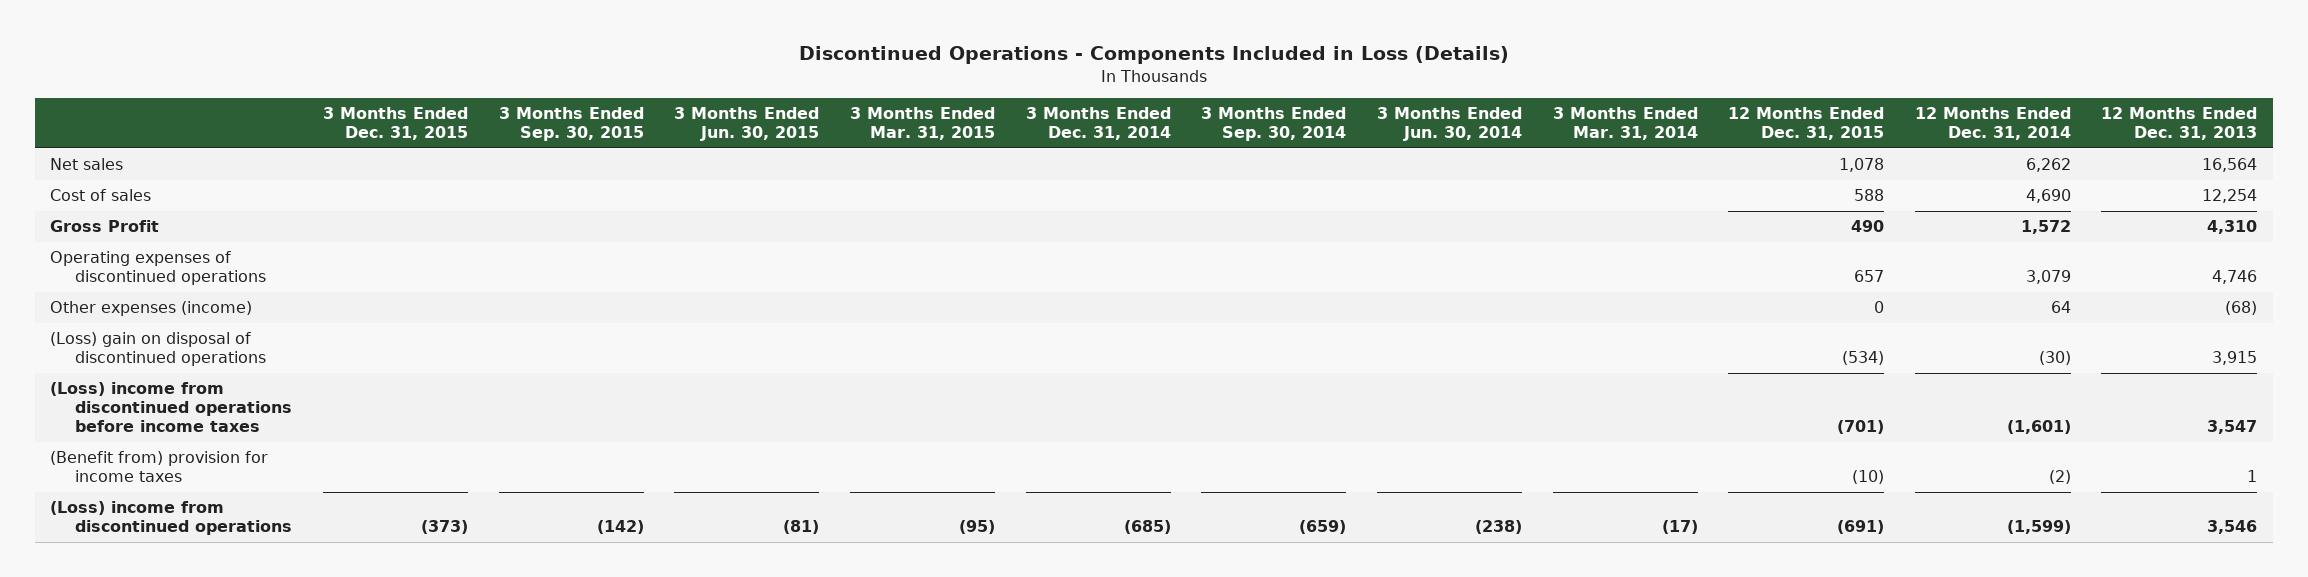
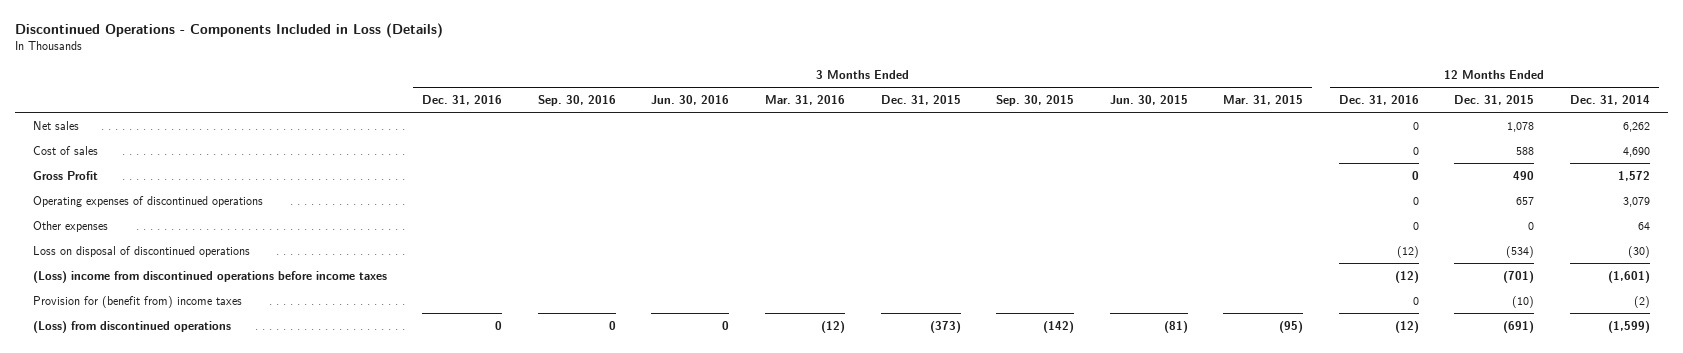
- | 3 Months Ended Dec. 31, 2015 | 3 Months Ended Sep. 30, 2015 | 3 Months Ended Jun. 30, 2015 | 3 Months Ended Mar. 31, 2015 | 3 Months Ended Dec. 31, 2014 | 3 Months Ended Sep. 30, 2014 | 3 Months Ended Jun. 30, 2014 | 3 Months Ended Mar. 31, 2014 | 12 Months Ended Dec. 31, 2015 | 12 Months Ended Dec. 31, 2014 | 12 Months Ended Dec. 31, 2013
+ | 3 Months Ended Dec. 31, 2016 | 3 Months Ended Sep. 30, 2016 | 3 Months Ended Jun. 30, 2016 | 3 Months Ended Mar. 31, 2016 | 3 Months Ended Dec. 31, 2015 | 3 Months Ended Sep. 30, 2015 | 3 Months Ended Jun. 30, 2015 | 3 Months Ended Mar. 31, 2015 | 12 Months Ended Dec. 31, 2016 | 12 Months Ended Dec. 31, 2015 | 12 Months Ended Dec. 31, 2014
- Other expenses (income) | | | | | | | | | 0 | 64 | (68)
- (Loss) gain on disposal of discontinued operations | | | | | | | | | (534) | (30) | 3,915
+ Other expenses | | | | | | | | | 0 | 0 | 64
+ Loss on disposal of discontinued operations | | | | | | | | | (12) | (534) | (30)
- (Benefit from) provision for income taxes | | | | | | | | | (10) | (2) | 1
- (Loss) income from discontinued operations | (373) | (142) | (81) | (95) | (685) | (659) | (238) | (17) | (691) | (1,599) | 3,546
+ Provision for (benefit from) income taxes | | | | | | | | | 0 | (10) | (2)
+ (Loss) from discontinued operations | 0 | 0 | 0 | (12) | (373) | (142) | (81) | (95) | (12) | (691) | (1,599)

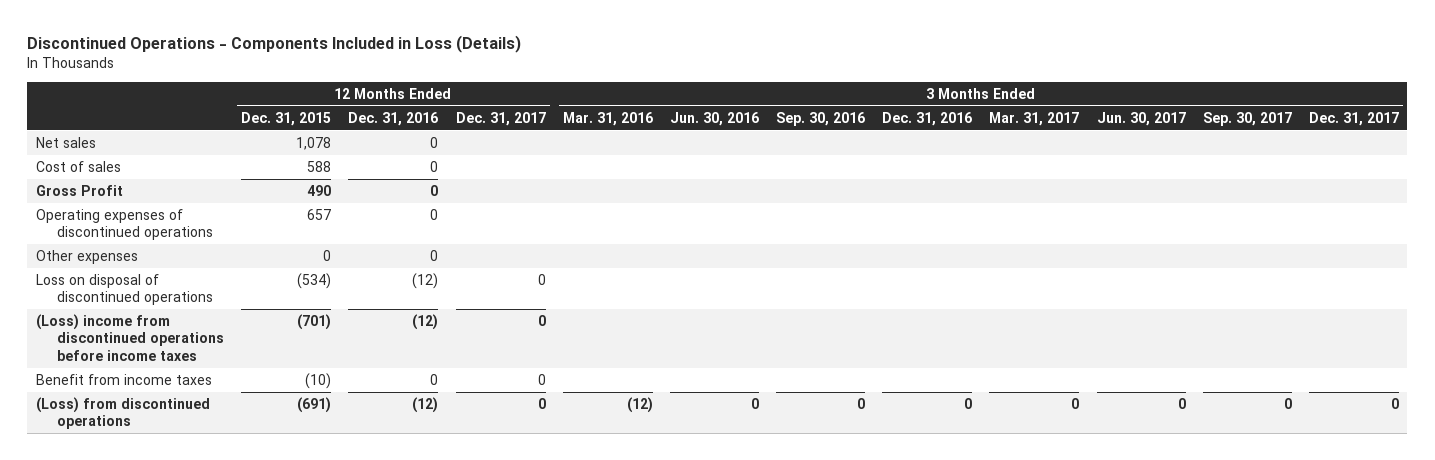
- | 3 Months Ended Dec. 31, 2016 | 3 Months Ended Sep. 30, 2016 | 3 Months Ended Jun. 30, 2016 | 3 Months Ended Mar. 31, 2016 | 3 Months Ended Dec. 31, 2015 | 3 Months Ended Sep. 30, 2015 | 3 Months Ended Jun. 30, 2015 | 3 Months Ended Mar. 31, 2015 | 12 Months Ended Dec. 31, 2016 | 12 Months Ended Dec. 31, 2015 | 12 Months Ended Dec. 31, 2014
+ | 12 Months Ended Dec. 31, 2015 | 12 Months Ended Dec. 31, 2016 | 12 Months Ended Dec. 31, 2017 | 3 Months Ended Mar. 31, 2016 | 3 Months Ended Jun. 30, 2016 | 3 Months Ended Sep. 30, 2016 | 3 Months Ended Dec. 31, 2016 | 3 Months Ended Mar. 31, 2017 | 3 Months Ended Jun. 30, 2017 | 3 Months Ended Sep. 30, 2017 | 3 Months Ended Dec. 31, 2017
- Provision for (benefit from) income taxes | | | | | | | | | 0 | (10) | (2)
+ Benefit from income taxes | (10) | 0 | 0 | | | | | | | |

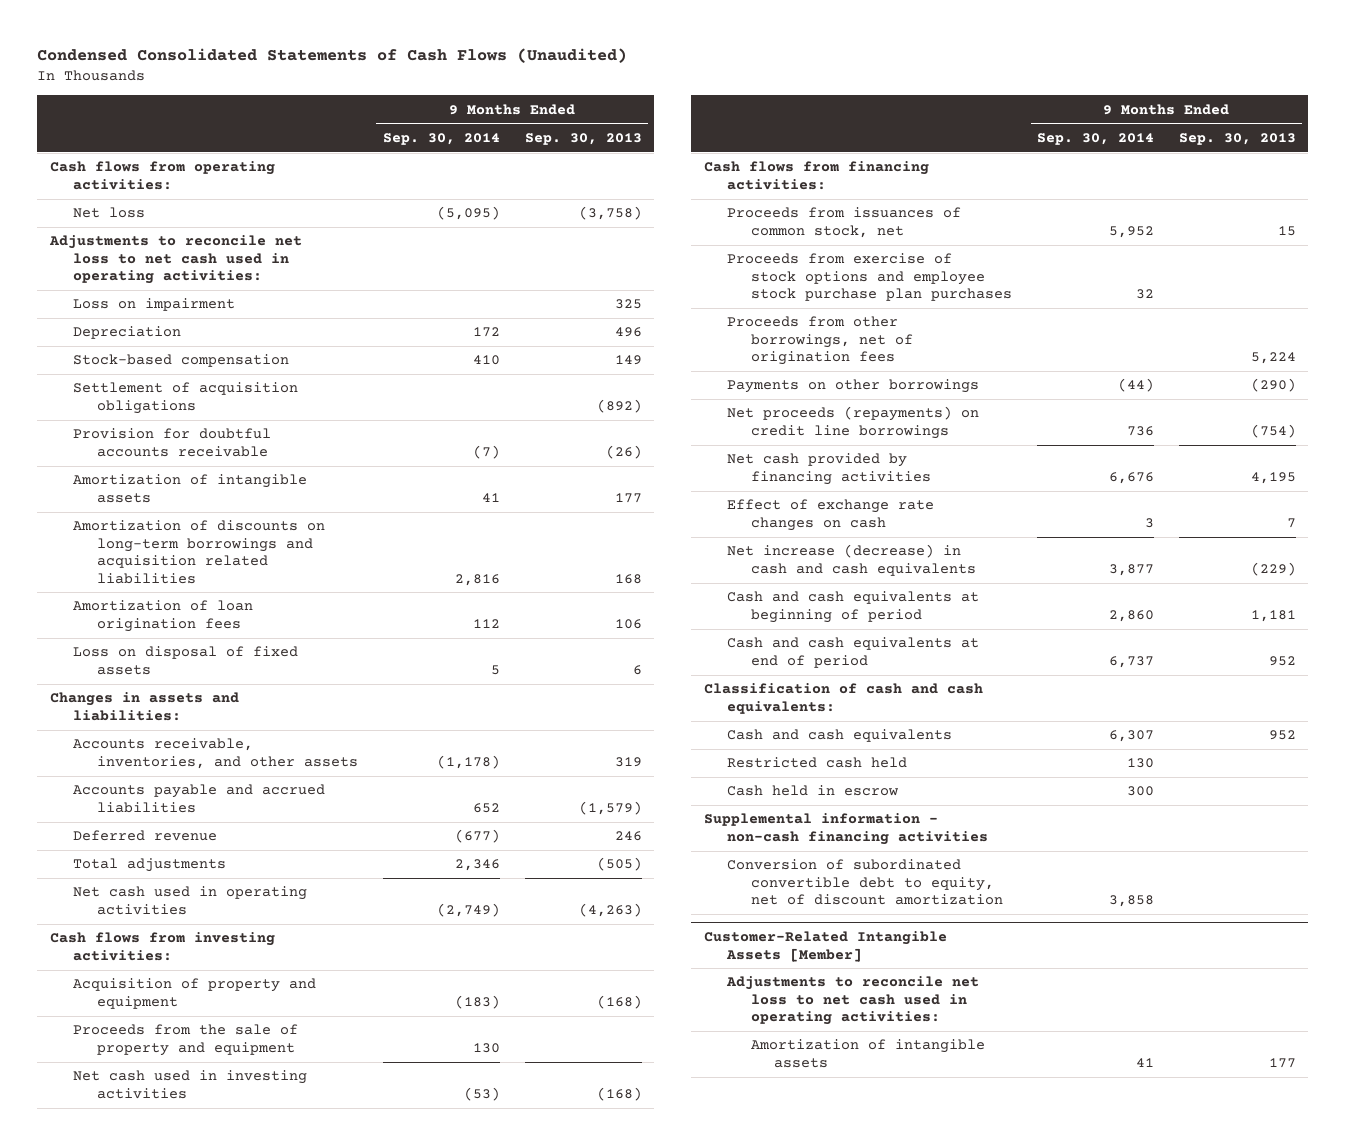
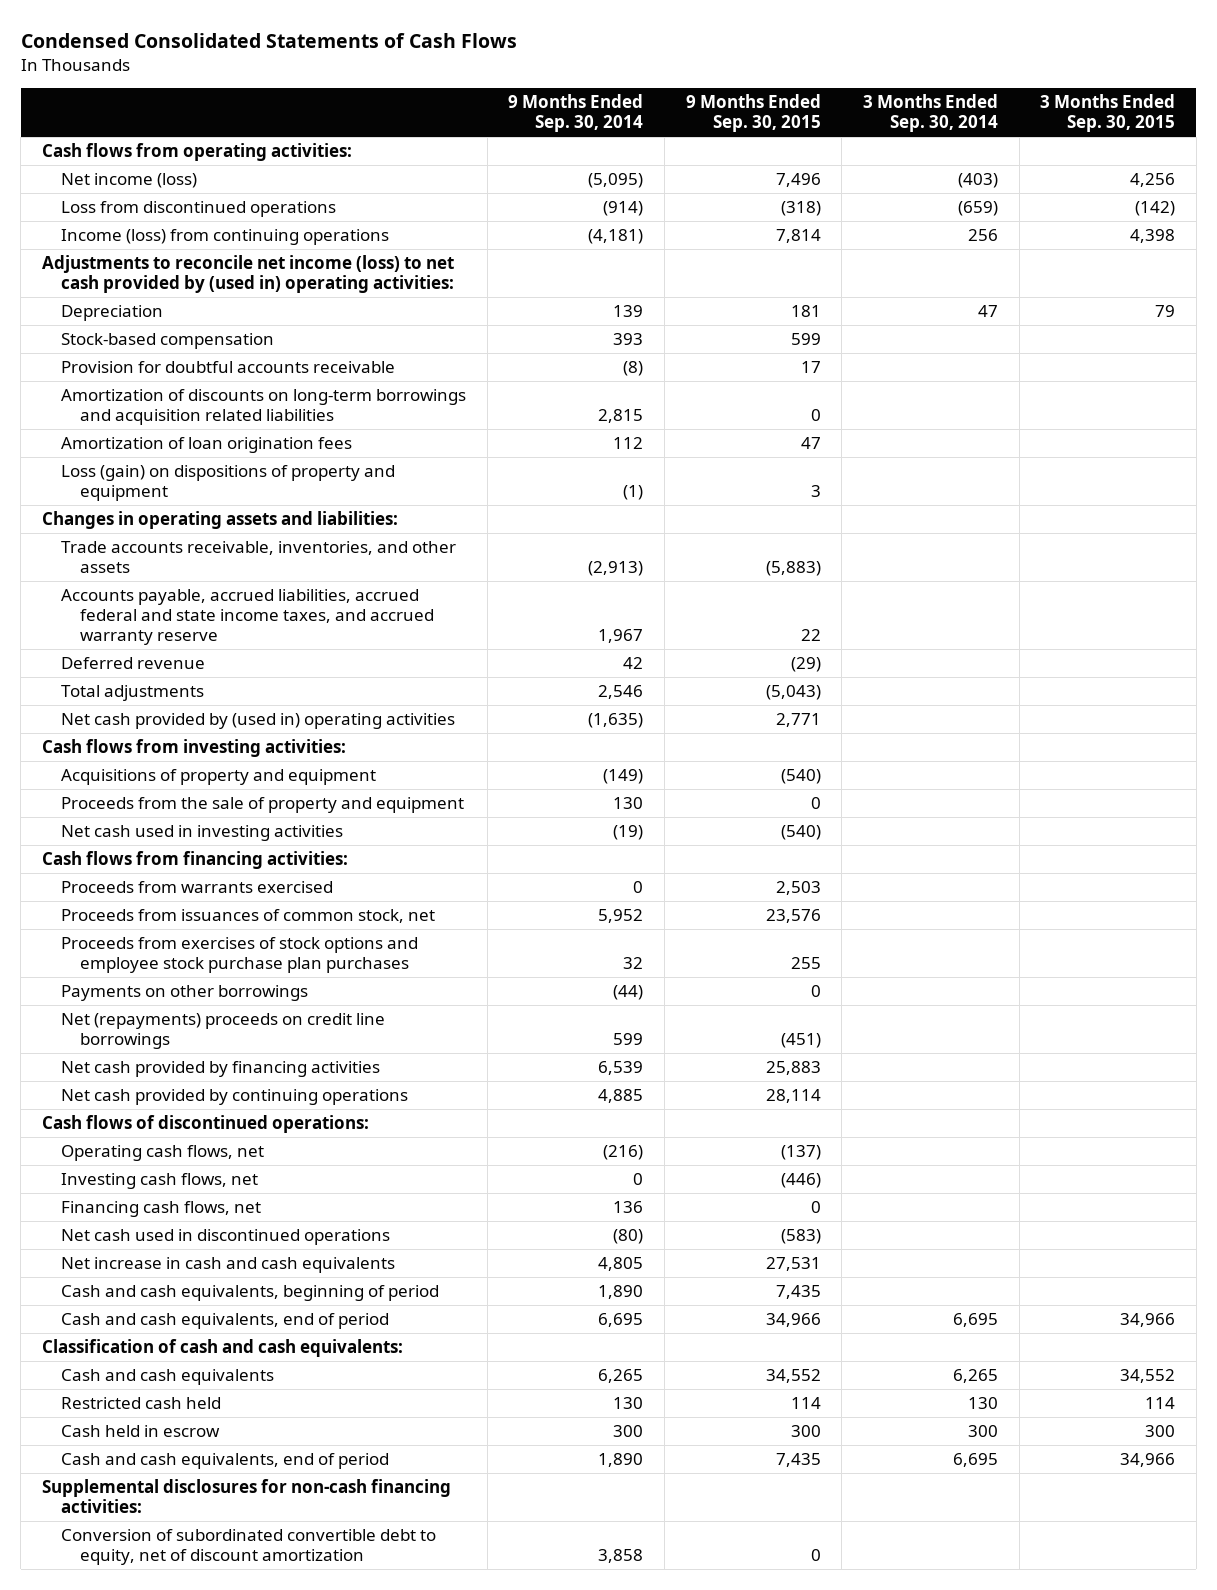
- Condensed Consolidated Statements of Cash Flows (Unaudited)
+ Condensed Consolidated Statements of Cash Flows
- | 9 Months Ended Sep. 30, 2014 | 9 Months Ended Sep. 30, 2013
+ | 9 Months Ended Sep. 30, 2014 | 9 Months Ended Sep. 30, 2015 | 3 Months Ended Sep. 30, 2014 | 3 Months Ended Sep. 30, 2015
- Net loss | (5,095) | (3,758)
- Adjustments to reconcile net loss to net cash used in operating activities:
- Loss on impairment | | 325
- Depreciation | 172 | 496
- Stock-based compensation | 410 | 149
- Settlement of acquisition obligations | | (892)
- Provision for doubtful accounts receivable | (7) | (26)
- Amortization of intangible assets | 41 | 177
- Amortization of discounts on long-term borrowings and acquisition related liabilities | 2,816 | 168
+ Net income (loss) | (5,095) | 7,496 | (403) | 4,256
+ Loss from discontinued operations | (914) | (318) | (659) | (142)
+ Income (loss) from continuing operations | (4,181) | 7,814 | 256 | 4,398
+ Adjustments to reconcile net income (loss) to net cash provided by (used in) operating activities:
+ Depreciation | 139 | 181 | 47 | 79
+ Stock-based compensation | 393 | 599 | |
+ Provision for doubtful accounts receivable | (8) | 17 | |
+ Amortization of discounts on long-term borrowings and acquisition related liabilities | 2,815 | 0 | |
- Loss on disposal of fixed assets | 5 | 6
- Changes in assets and liabilities:
- Accounts receivable, inventories, and other assets | (1,178) | 319
- Accounts payable and accrued liabilities | 652 | (1,579)
- Deferred revenue | (677) | 246
- Total adjustments | 2,346 | (505)
- Net cash used in operating activities | (2,749) | (4,263)
+ Loss (gain) on dispositions of property and equipment | (1) | 3 | |
+ Changes in operating assets and liabilities:
+ Trade accounts receivable, inventories, and other assets | (2,913) | (5,883) | |
+ Accounts payable, accrued liabilities, accrued federal and state income taxes, and accrued warranty reserve | 1,967 | 22 | |
+ Deferred revenue | 42 | (29) | |
+ Total adjustments | 2,546 | (5,043) | |
+ Net cash provided by (used in) operating activities | (1,635) | 2,771 | |
- Acquisition of property and equipment | (183) | (168)
+ Acquisitions of property and equipment | (149) | (540) | |
- Net cash used in investing activities | (53) | (168)
+ Net cash used in investing activities | (19) | (540) | |
+ Proceeds from warrants exercised | 0 | 2,503 | |
- Proceeds from exercise of stock options and employee stock purchase plan purchases | 32 |
- Proceeds from other borrowings, net of origination fees | | 5,224
+ Proceeds from exercises of stock options and employee stock purchase plan purchases | 32 | 255 | |
- Net proceeds (repayments) on credit line borrowings | 736 | (754)
- Net cash provided by financing activities | 6,676 | 4,195
- Effect of exchange rate changes on cash | 3 | 7
- Net increase (decrease) in cash and cash equivalents | 3,877 | (229)
- Cash and cash equivalents at beginning of period | 2,860 | 1,181
- Cash and cash equivalents at end of period | 6,737 | 952
+ Net (repayments) proceeds on credit line borrowings | 599 | (451) | |
+ Net cash provided by financing activities | 6,539 | 25,883 | |
+ Net cash provided by continuing operations | 4,885 | 28,114 | |
+ Cash flows of discontinued operations:
+ Operating cash flows, net | (216) | (137) | |
+ Investing cash flows, net | 0 | (446) | |
+ Financing cash flows, net | 136 | 0 | |
+ Net cash used in discontinued operations | (80) | (583) | |
+ Net increase in cash and cash equivalents | 4,805 | 27,531 | |
+ Cash and cash equivalents, beginning of period | 1,890 | 7,435 | |
+ Cash and cash equivalents, end of period | 6,695 | 34,966 | 6,695 | 34,966
- Cash and cash equivalents | 6,307 | 952
+ Cash and cash equivalents | 6,265 | 34,552 | 6,265 | 34,552
- Supplemental information - non-cash financing activities
+ Cash and cash equivalents, end of period | 1,890 | 7,435 | 6,695 | 34,966
+ Supplemental disclosures for non-cash financing activities:
- Customer-Related Intangible Assets [Member]
- Adjustments to reconcile net loss to net cash used in operating activities:
- Amortization of intangible assets | 41 | 177

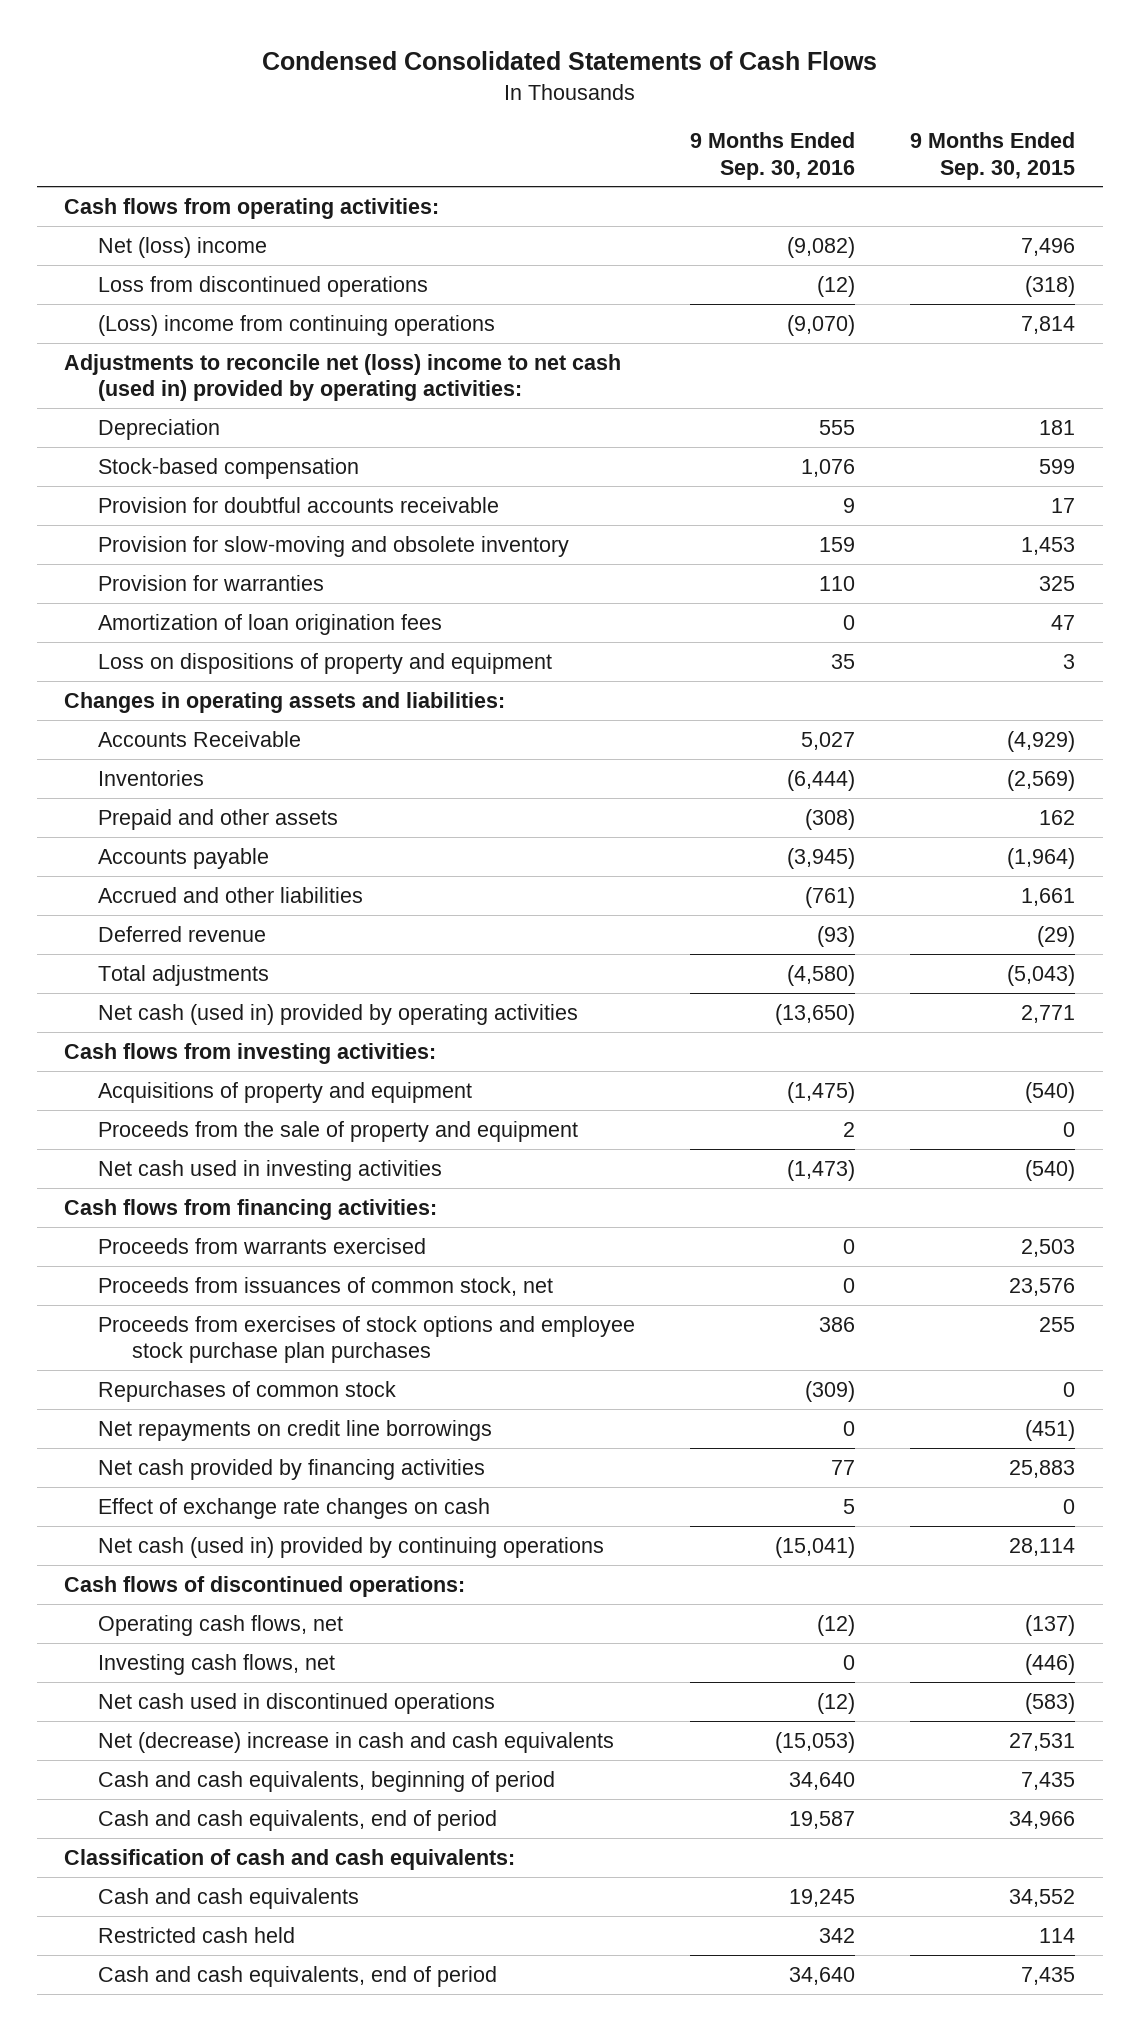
- | 9 Months Ended Sep. 30, 2014 | 9 Months Ended Sep. 30, 2015 | 3 Months Ended Sep. 30, 2014 | 3 Months Ended Sep. 30, 2015
+ | 9 Months Ended Sep. 30, 2016 | 9 Months Ended Sep. 30, 2015
- Net income (loss) | (5,095) | 7,496 | (403) | 4,256
+ Net (loss) income | (9,082) | 7,496
- Income (loss) from continuing operations | (4,181) | 7,814 | 256 | 4,398
- Adjustments to reconcile net income (loss) to net cash provided by (used in) operating activities:
+ (Loss) income from continuing operations | (9,070) | 7,814
+ Adjustments to reconcile net (loss) income to net cash (used in) provided by operating activities:
- Amortization of discounts on long-term borrowings and acquisition related liabilities | 2,815 | 0 | |
+ Provision for slow-moving and obsolete inventory | 159 | 1,453
+ Provision for warranties | 110 | 325
- Loss (gain) on dispositions of property and equipment | (1) | 3 | |
+ Loss on dispositions of property and equipment | 35 | 3
- Trade accounts receivable, inventories, and other assets | (2,913) | (5,883) | |
- Accounts payable, accrued liabilities, accrued federal and state income taxes, and accrued warranty reserve | 1,967 | 22 | |
+ Accounts Receivable | 5,027 | (4,929)
+ Inventories | (6,444) | (2,569)
+ Prepaid and other assets | (308) | 162
+ Accounts payable | (3,945) | (1,964)
+ Accrued and other liabilities | (761) | 1,661
- Net cash provided by (used in) operating activities | (1,635) | 2,771 | |
+ Net cash (used in) provided by operating activities | (13,650) | 2,771
- Payments on other borrowings | (44) | 0 | |
- Net (repayments) proceeds on credit line borrowings | 599 | (451) | |
+ Repurchases of common stock | (309) | 0
+ Net repayments on credit line borrowings | 0 | (451)
- Net cash provided by continuing operations | 4,885 | 28,114 | |
+ Effect of exchange rate changes on cash | 5 | 0
+ Net cash (used in) provided by continuing operations | (15,041) | 28,114
- Financing cash flows, net | 136 | 0 | |
- Net increase in cash and cash equivalents | 4,805 | 27,531 | |
+ Net (decrease) increase in cash and cash equivalents | (15,053) | 27,531
- Cash held in escrow | 300 | 300 | 300 | 300
- Supplemental disclosures for non-cash financing activities:
- Conversion of subordinated convertible debt to equity, net of discount amortization | 3,858 | 0 | |

